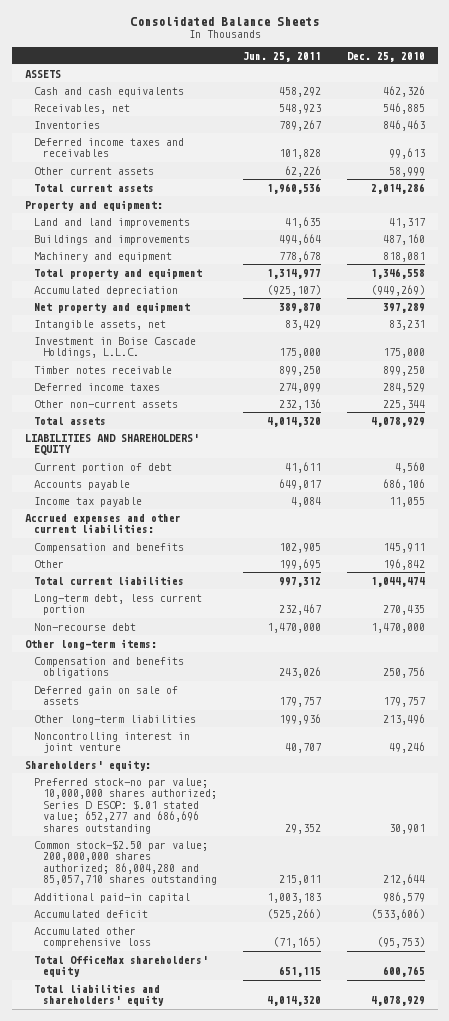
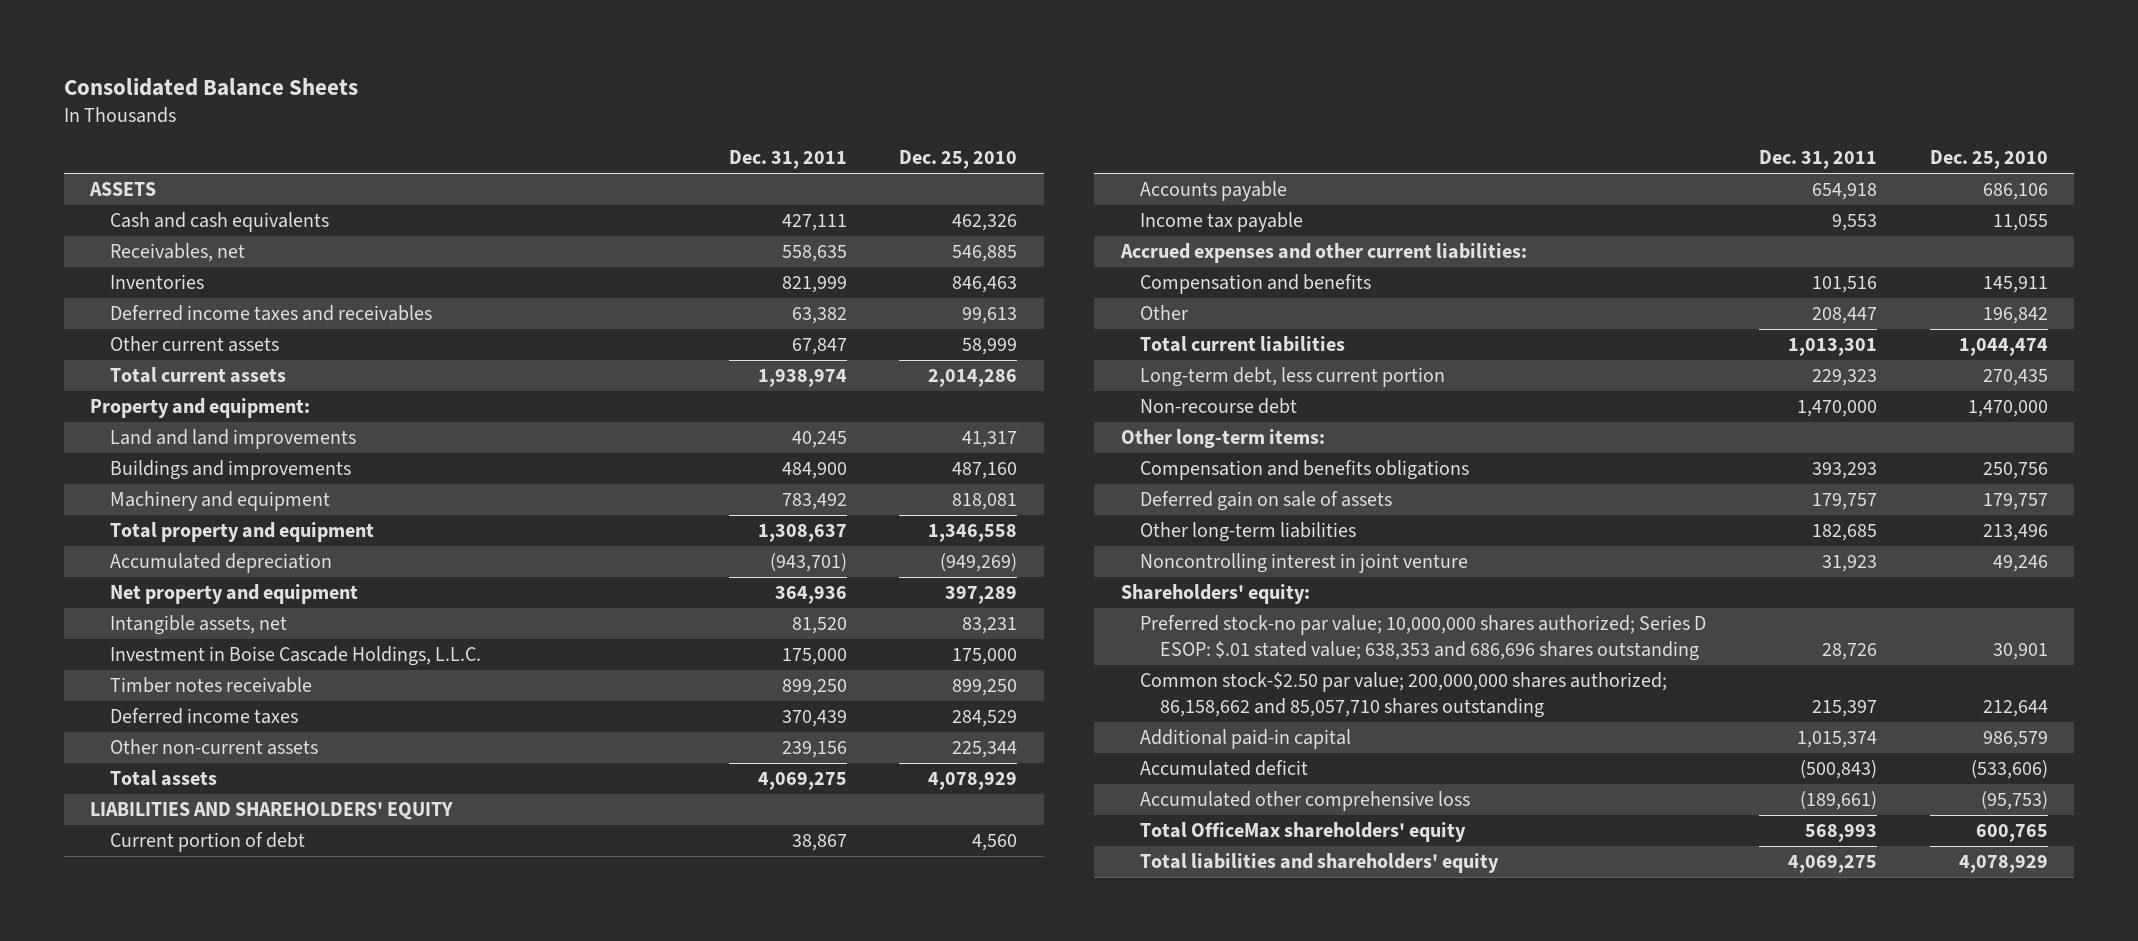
- | Jun. 25, 2011 | Dec. 25, 2010
+ | Dec. 31, 2011 | Dec. 25, 2010
- Preferred stock-no par value; 10,000,000 shares authorized; Series D ESOP: $.01 stated value; 652,277 and 686,696 shares outstanding | 29,352 | 30,901
- Common stock-$2.50 par value; 200,000,000 shares authorized; 86,004,280 and 85,057,710 shares outstanding | 215,011 | 212,644
+ Preferred stock-no par value; 10,000,000 shares authorized; Series D ESOP: $.01 stated value; 638,353 and 686,696 shares outstanding | 28,726 | 30,901
+ Common stock-$2.50 par value; 200,000,000 shares authorized; 86,158,662 and 85,057,710 shares outstanding | 215,397 | 212,644

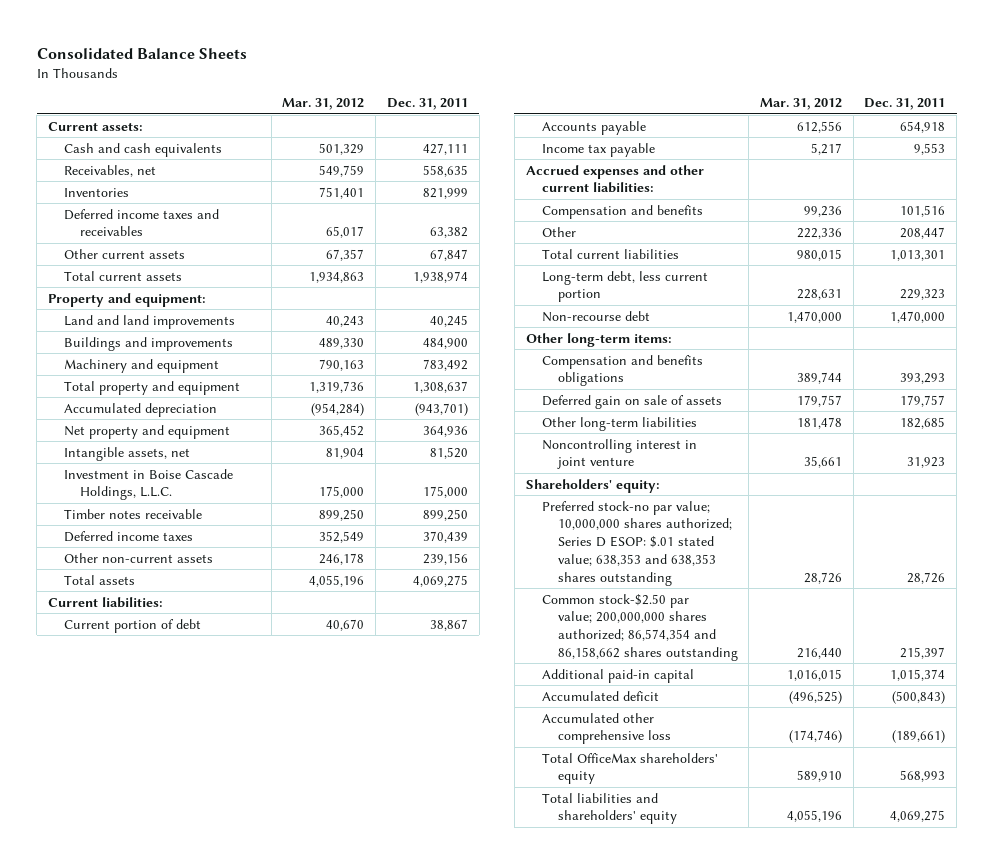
- | Dec. 31, 2011 | Dec. 25, 2010
+ | Mar. 31, 2012 | Dec. 31, 2011
- ASSETS
+ Current assets:
- LIABILITIES AND SHAREHOLDERS' EQUITY
+ Current liabilities:
- Preferred stock-no par value; 10,000,000 shares authorized; Series D ESOP: $.01 stated value; 638,353 and 686,696 shares outstanding | 28,726 | 30,901
- Common stock-$2.50 par value; 200,000,000 shares authorized; 86,158,662 and 85,057,710 shares outstanding | 215,397 | 212,644
+ Preferred stock-no par value; 10,000,000 shares authorized; Series D ESOP: $.01 stated value; 638,353 and 638,353 shares outstanding | 28,726 | 28,726
+ Common stock-$2.50 par value; 200,000,000 shares authorized; 86,574,354 and 86,158,662 shares outstanding | 216,440 | 215,397

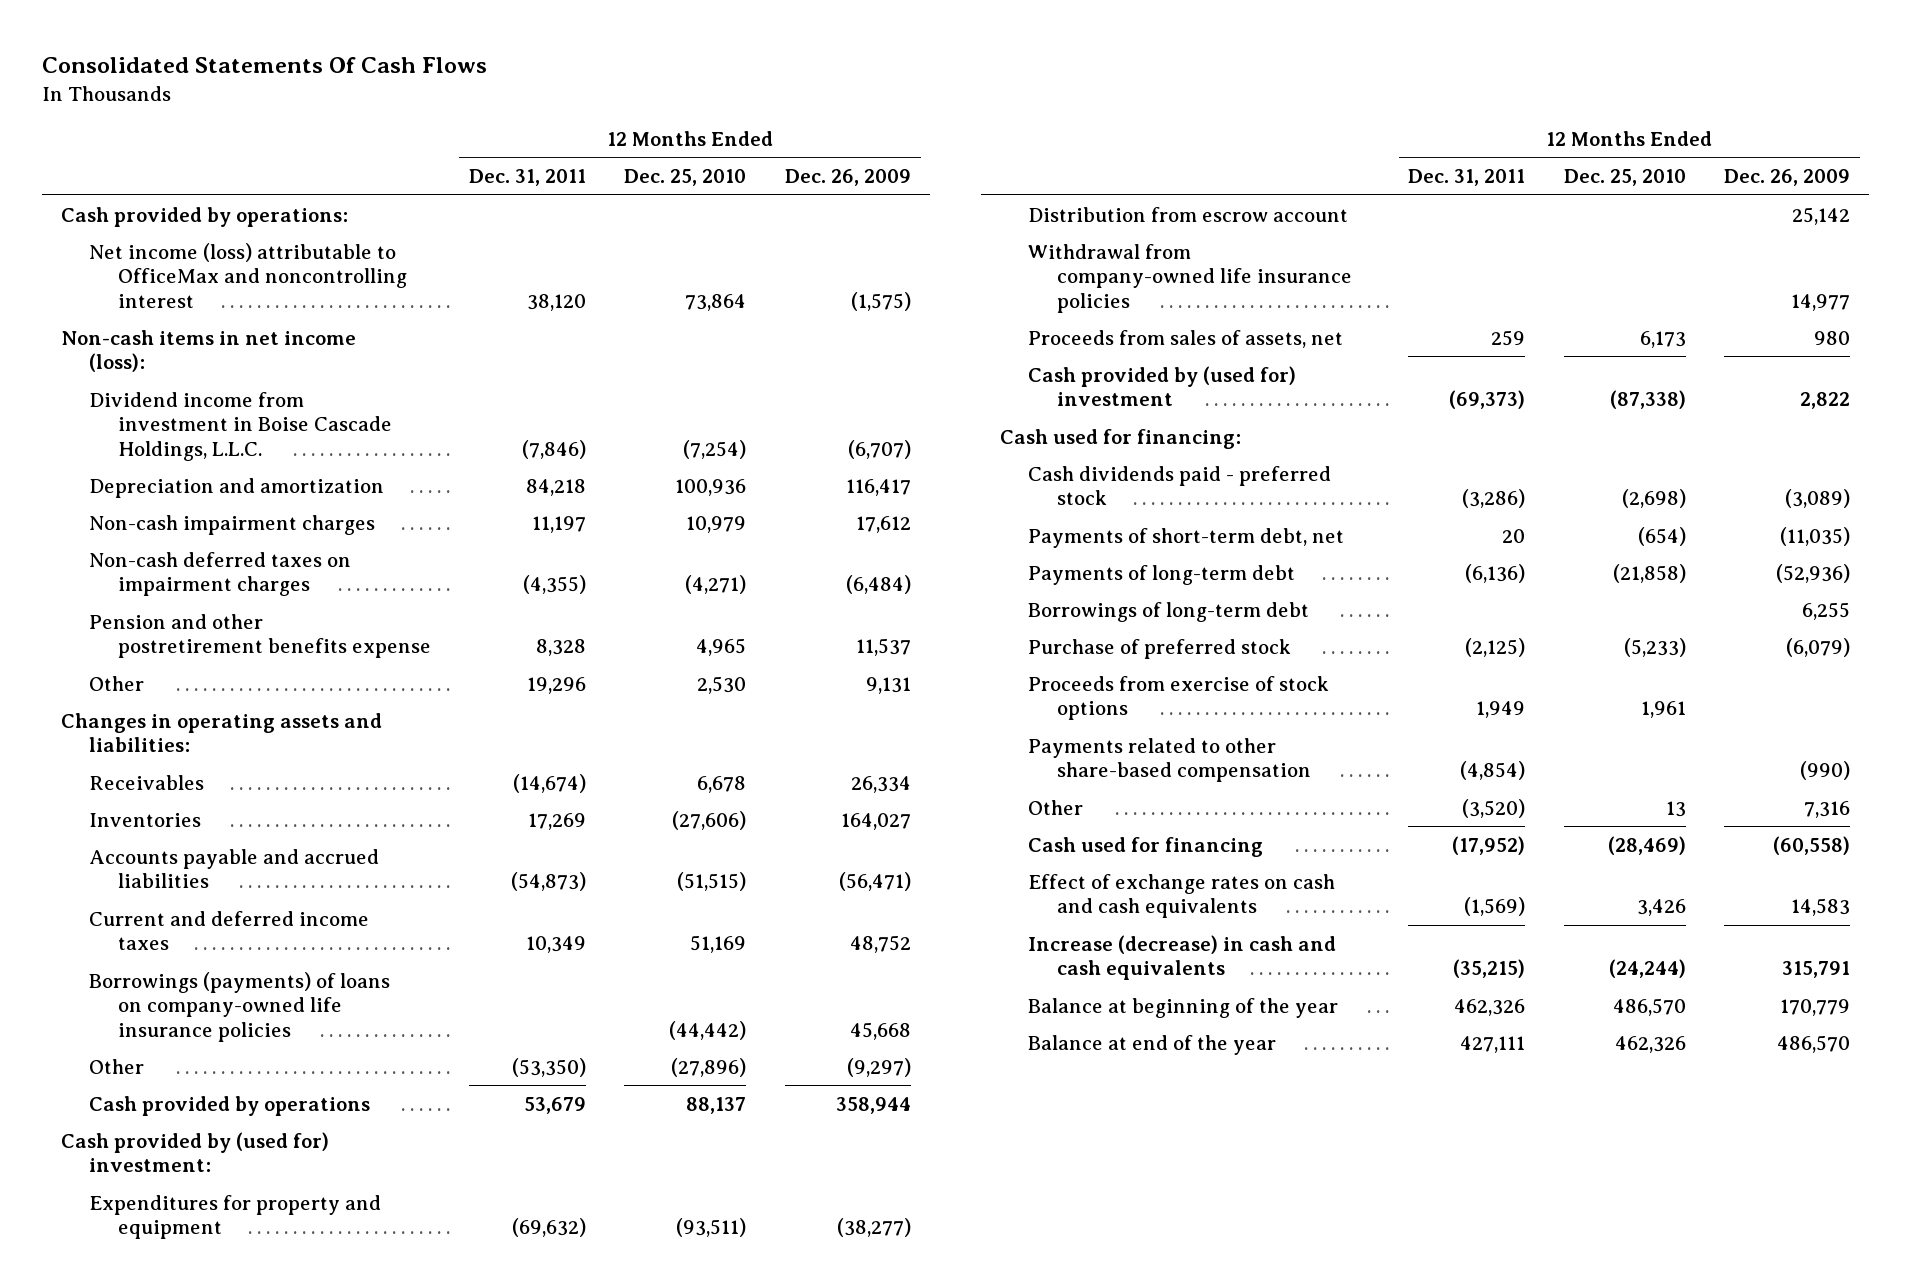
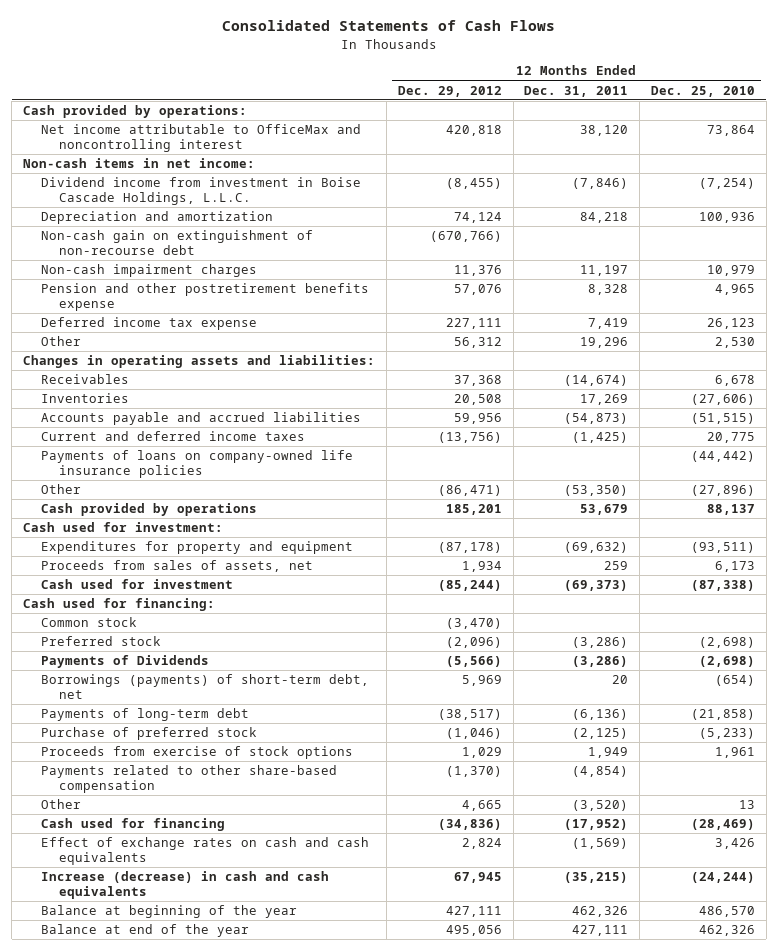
- Consolidated Statements Of Cash Flows
+ Consolidated Statements of Cash Flows
- | 12 Months Ended Dec. 31, 2011 | 12 Months Ended Dec. 25, 2010 | 12 Months Ended Dec. 26, 2009
+ | 12 Months Ended Dec. 29, 2012 | 12 Months Ended Dec. 31, 2011 | 12 Months Ended Dec. 25, 2010
- Net income (loss) attributable to OfficeMax and noncontrolling interest | 38,120 | 73,864 | (1,575)
- Non-cash items in net income (loss):
+ Net income attributable to OfficeMax and noncontrolling interest | 420,818 | 38,120 | 73,864
+ Non-cash items in net income:
+ Non-cash gain on extinguishment of non-recourse debt | (670,766) | |
- Non-cash deferred taxes on impairment charges | (4,355) | (4,271) | (6,484)
+ Deferred income tax expense | 227,111 | 7,419 | 26,123
- Current and deferred income taxes | 10,349 | 51,169 | 48,752
- Borrowings (payments) of loans on company-owned life insurance policies | | (44,442) | 45,668
+ Current and deferred income taxes | (13,756) | (1,425) | 20,775
+ Payments of loans on company-owned life insurance policies | | | (44,442)
- Cash provided by (used for) investment:
+ Cash used for investment:
- Distribution from escrow account | | | 25,142
- Withdrawal from company-owned life insurance policies | | | 14,977
- Cash provided by (used for) investment | (69,373) | (87,338) | 2,822
+ Cash used for investment | (85,244) | (69,373) | (87,338)
- Cash dividends paid - preferred stock | (3,286) | (2,698) | (3,089)
- Payments of short-term debt, net | 20 | (654) | (11,035)
+ Common stock | (3,470) | |
+ Preferred stock | (2,096) | (3,286) | (2,698)
+ Payments of Dividends | (5,566) | (3,286) | (2,698)
+ Borrowings (payments) of short-term debt, net | 5,969 | 20 | (654)
- Borrowings of long-term debt | | | 6,255

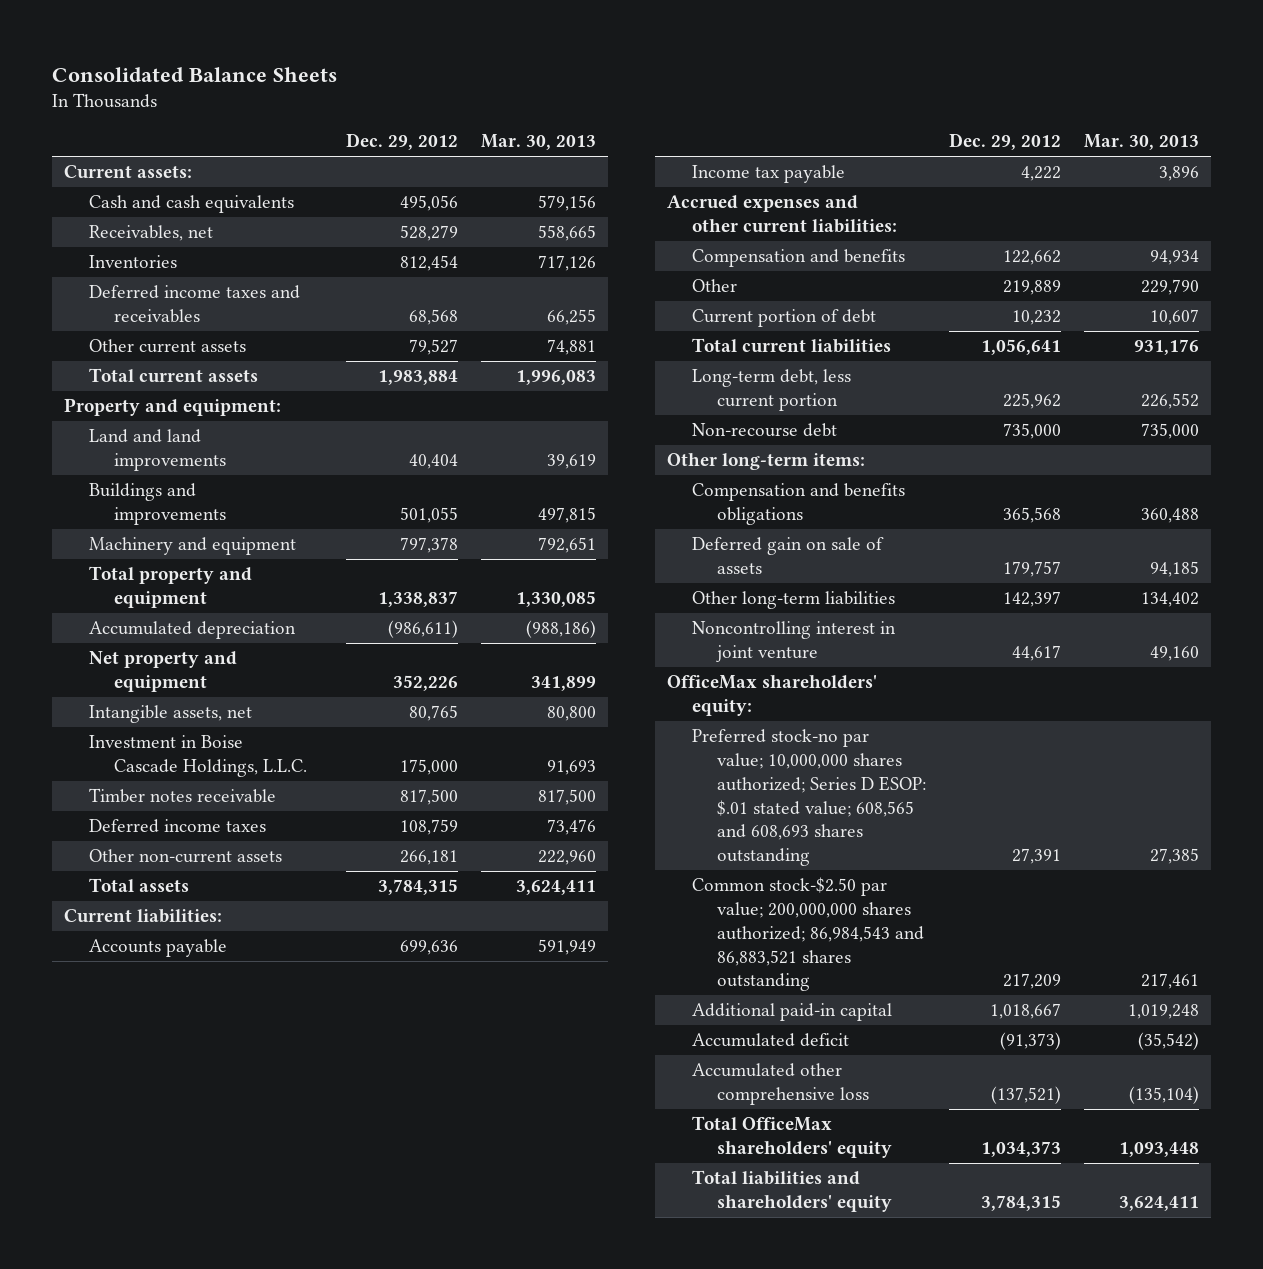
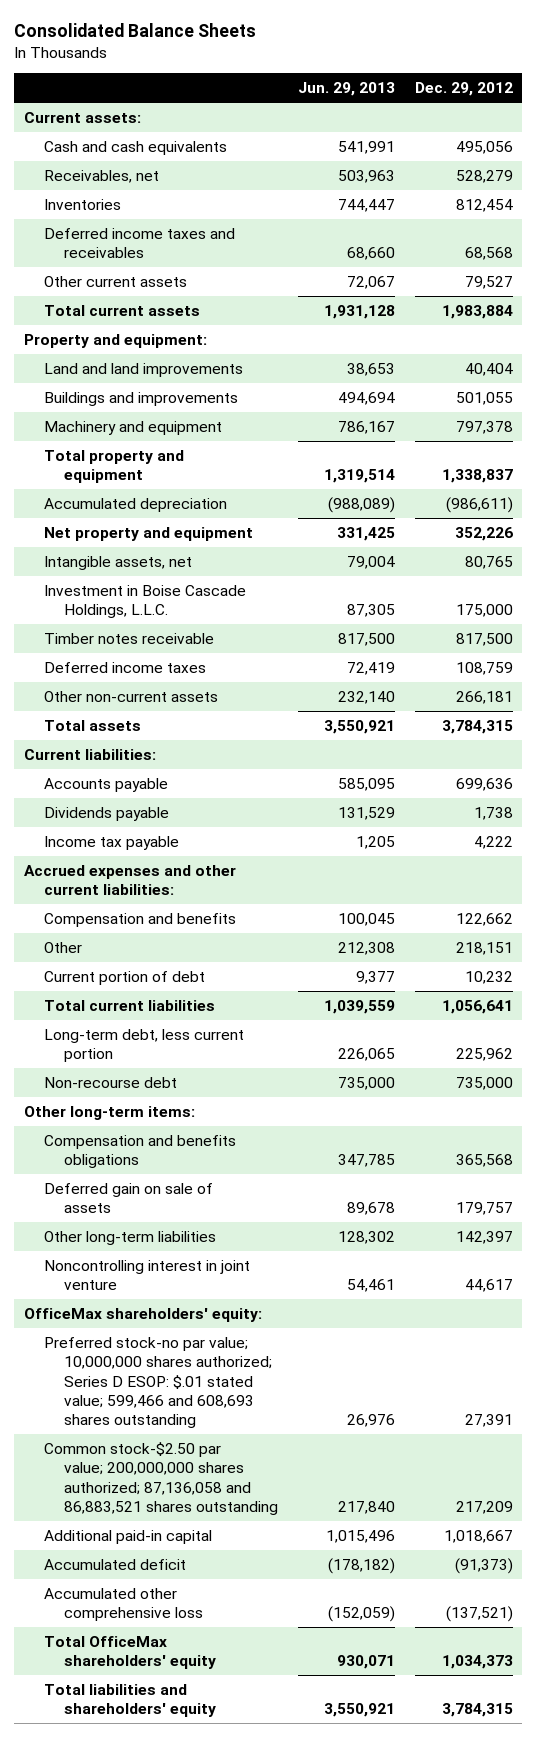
- | Dec. 29, 2012 | Mar. 30, 2013
+ | Jun. 29, 2013 | Dec. 29, 2012
+ Dividends payable | 131,529 | 1,738
- Other | 219,889 | 229,790
+ Other | 212,308 | 218,151
- Preferred stock-no par value; 10,000,000 shares authorized; Series D ESOP: $.01 stated value; 608,565 and 608,693 shares outstanding | 27,391 | 27,385
- Common stock-$2.50 par value; 200,000,000 shares authorized; 86,984,543 and 86,883,521 shares outstanding | 217,209 | 217,461
+ Preferred stock-no par value; 10,000,000 shares authorized; Series D ESOP: $.01 stated value; 599,466 and 608,693 shares outstanding | 26,976 | 27,391
+ Common stock-$2.50 par value; 200,000,000 shares authorized; 87,136,058 and 86,883,521 shares outstanding | 217,840 | 217,209

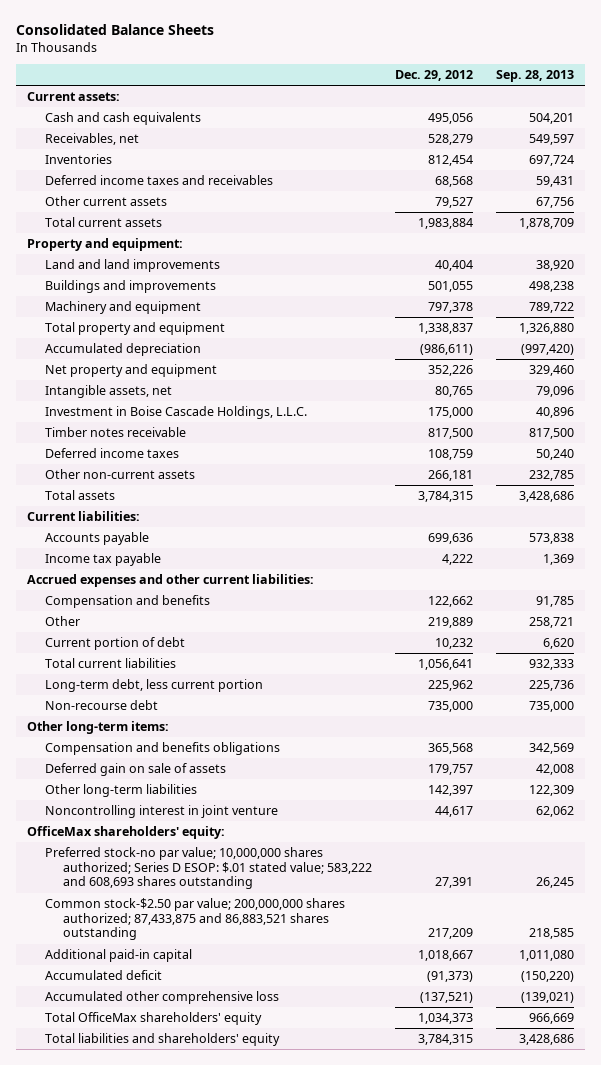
- | Jun. 29, 2013 | Dec. 29, 2012
+ | Dec. 29, 2012 | Sep. 28, 2013
- Dividends payable | 131,529 | 1,738
- Other | 212,308 | 218,151
+ Other | 219,889 | 258,721
- Preferred stock-no par value; 10,000,000 shares authorized; Series D ESOP: $.01 stated value; 599,466 and 608,693 shares outstanding | 26,976 | 27,391
- Common stock-$2.50 par value; 200,000,000 shares authorized; 87,136,058 and 86,883,521 shares outstanding | 217,840 | 217,209
+ Preferred stock-no par value; 10,000,000 shares authorized; Series D ESOP: $.01 stated value; 583,222 and 608,693 shares outstanding | 27,391 | 26,245
+ Common stock-$2.50 par value; 200,000,000 shares authorized; 87,433,875 and 86,883,521 shares outstanding | 217,209 | 218,585

